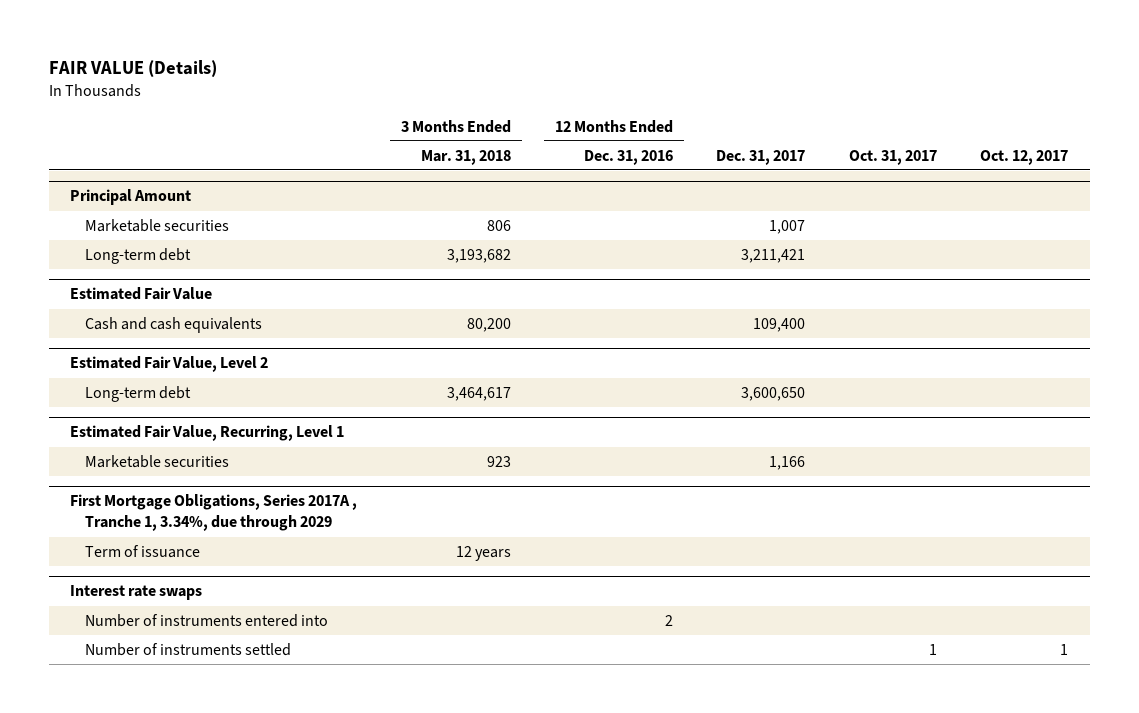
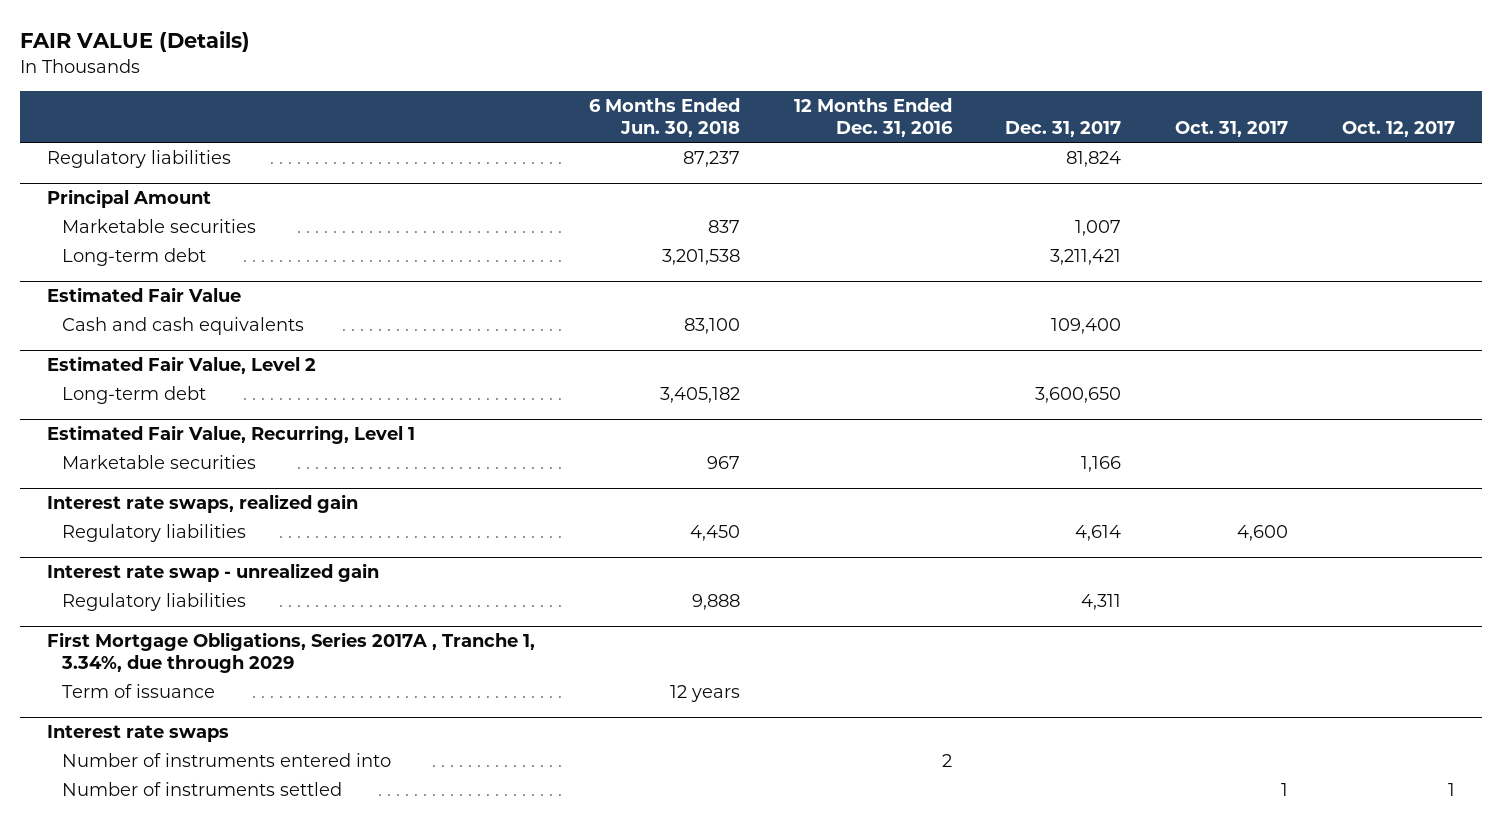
- | 3 Months Ended Mar. 31, 2018 | 12 Months Ended Dec. 31, 2016 | Dec. 31, 2017 | Oct. 31, 2017 | Oct. 12, 2017
+ | 6 Months Ended Jun. 30, 2018 | 12 Months Ended Dec. 31, 2016 | Dec. 31, 2017 | Oct. 31, 2017 | Oct. 12, 2017
+ Regulatory liabilities | 87,237 | | 81,824 | |
+ Interest rate swaps, realized gain
+ Regulatory liabilities | 4,450 | | 4,614 | 4,600 |
+ Interest rate swap - unrealized gain
+ Regulatory liabilities | 9,888 | | 4,311 | |

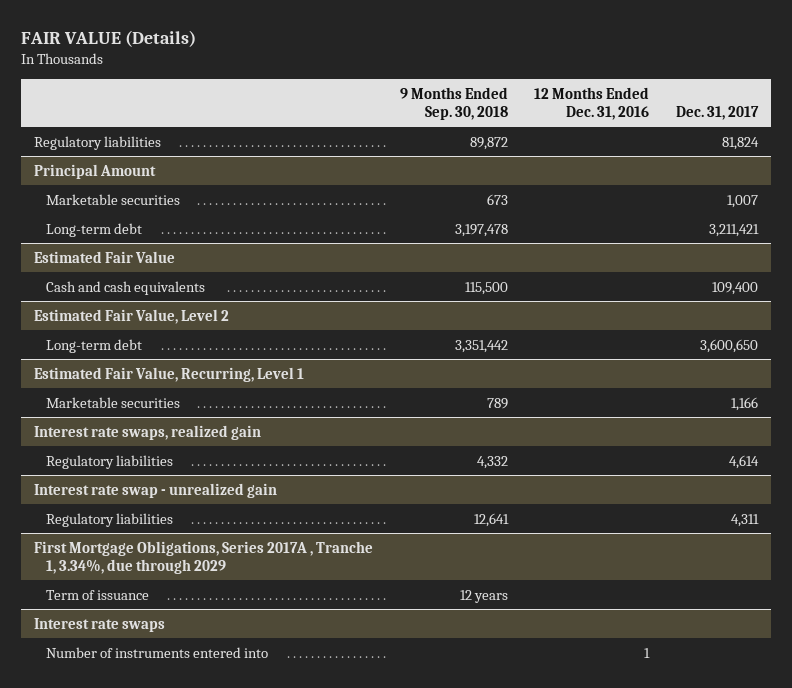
- | 6 Months Ended Jun. 30, 2018 | 12 Months Ended Dec. 31, 2016 | Dec. 31, 2017 | Oct. 31, 2017 | Oct. 12, 2017
+ | 9 Months Ended Sep. 30, 2018 | 12 Months Ended Dec. 31, 2016 | Dec. 31, 2017
@ Interest rate swaps
- Number of instruments entered into | | 2 | | |
- Number of instruments settled | | | | 1 | 1
+ Number of instruments entered into | | 1 |

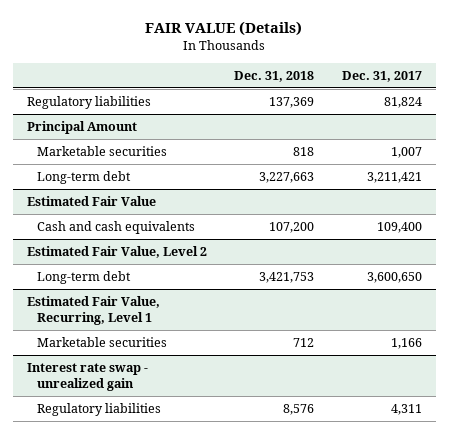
- | 9 Months Ended Sep. 30, 2018 | 12 Months Ended Dec. 31, 2016 | Dec. 31, 2017
+ | Dec. 31, 2018 | Dec. 31, 2017
- Interest rate swaps, realized gain
- Regulatory liabilities | 4,332 | | 4,614
- First Mortgage Obligations, Series 2017A , Tranche 1, 3.34%, due through 2029
- Term of issuance | 12 years | |
- Interest rate swaps
- Number of instruments entered into | | 1 |

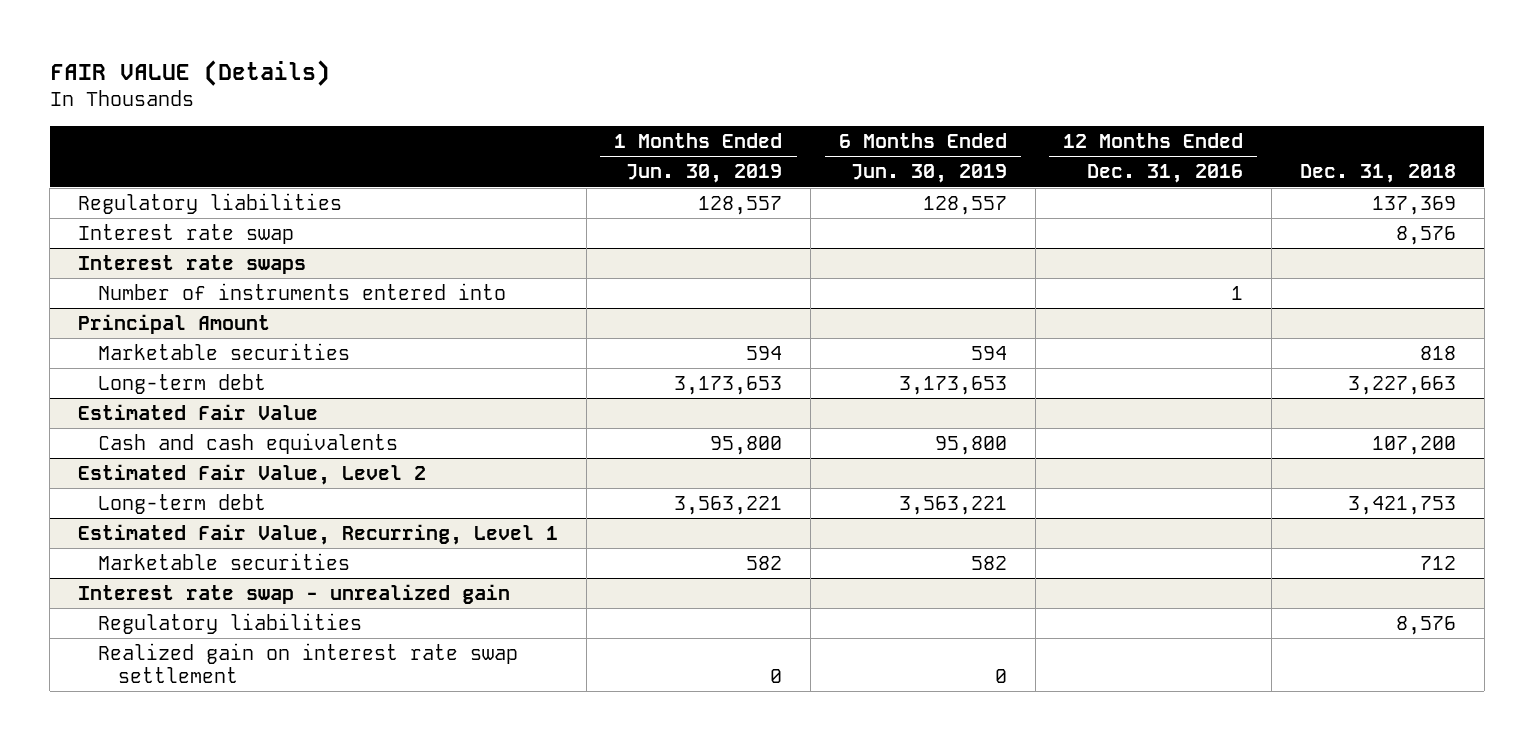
- | Dec. 31, 2018 | Dec. 31, 2017
+ | 1 Months Ended Jun. 30, 2019 | 6 Months Ended Jun. 30, 2019 | 12 Months Ended Dec. 31, 2016 | Dec. 31, 2018
+ Interest rate swap | | | | 8,576
+ Interest rate swaps
+ Number of instruments entered into | | | 1 |
@ Interest rate swap - unrealized gain
+ Realized gain on interest rate swap settlement | 0 | 0 | |

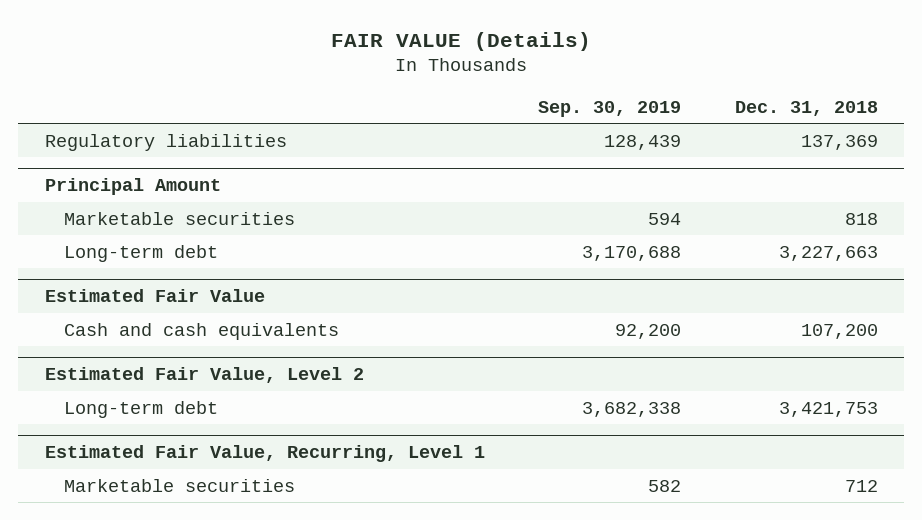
- | 1 Months Ended Jun. 30, 2019 | 6 Months Ended Jun. 30, 2019 | 12 Months Ended Dec. 31, 2016 | Dec. 31, 2018
+ | Sep. 30, 2019 | Dec. 31, 2018
- Interest rate swap | | | | 8,576
- Interest rate swaps
- Number of instruments entered into | | | 1 |
- Interest rate swap - unrealized gain
- Regulatory liabilities | | | | 8,576
- Realized gain on interest rate swap settlement | 0 | 0 | |

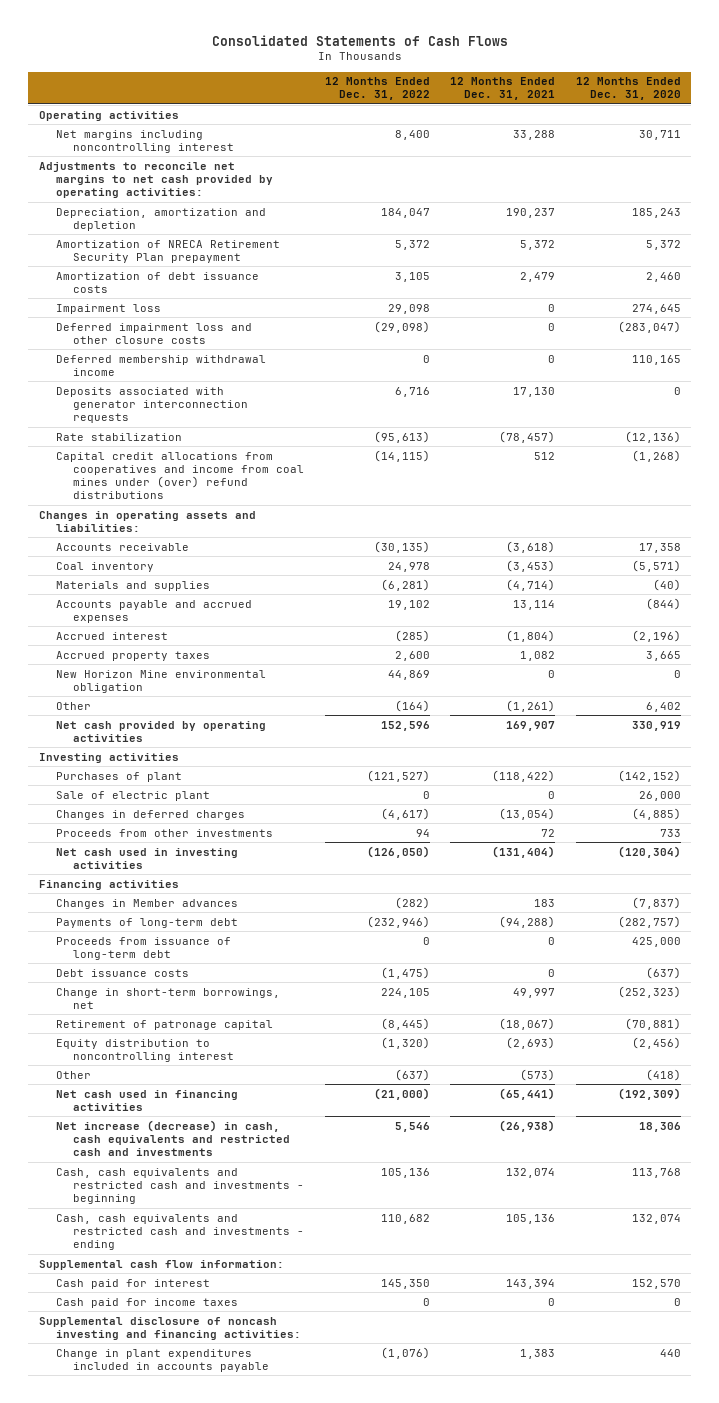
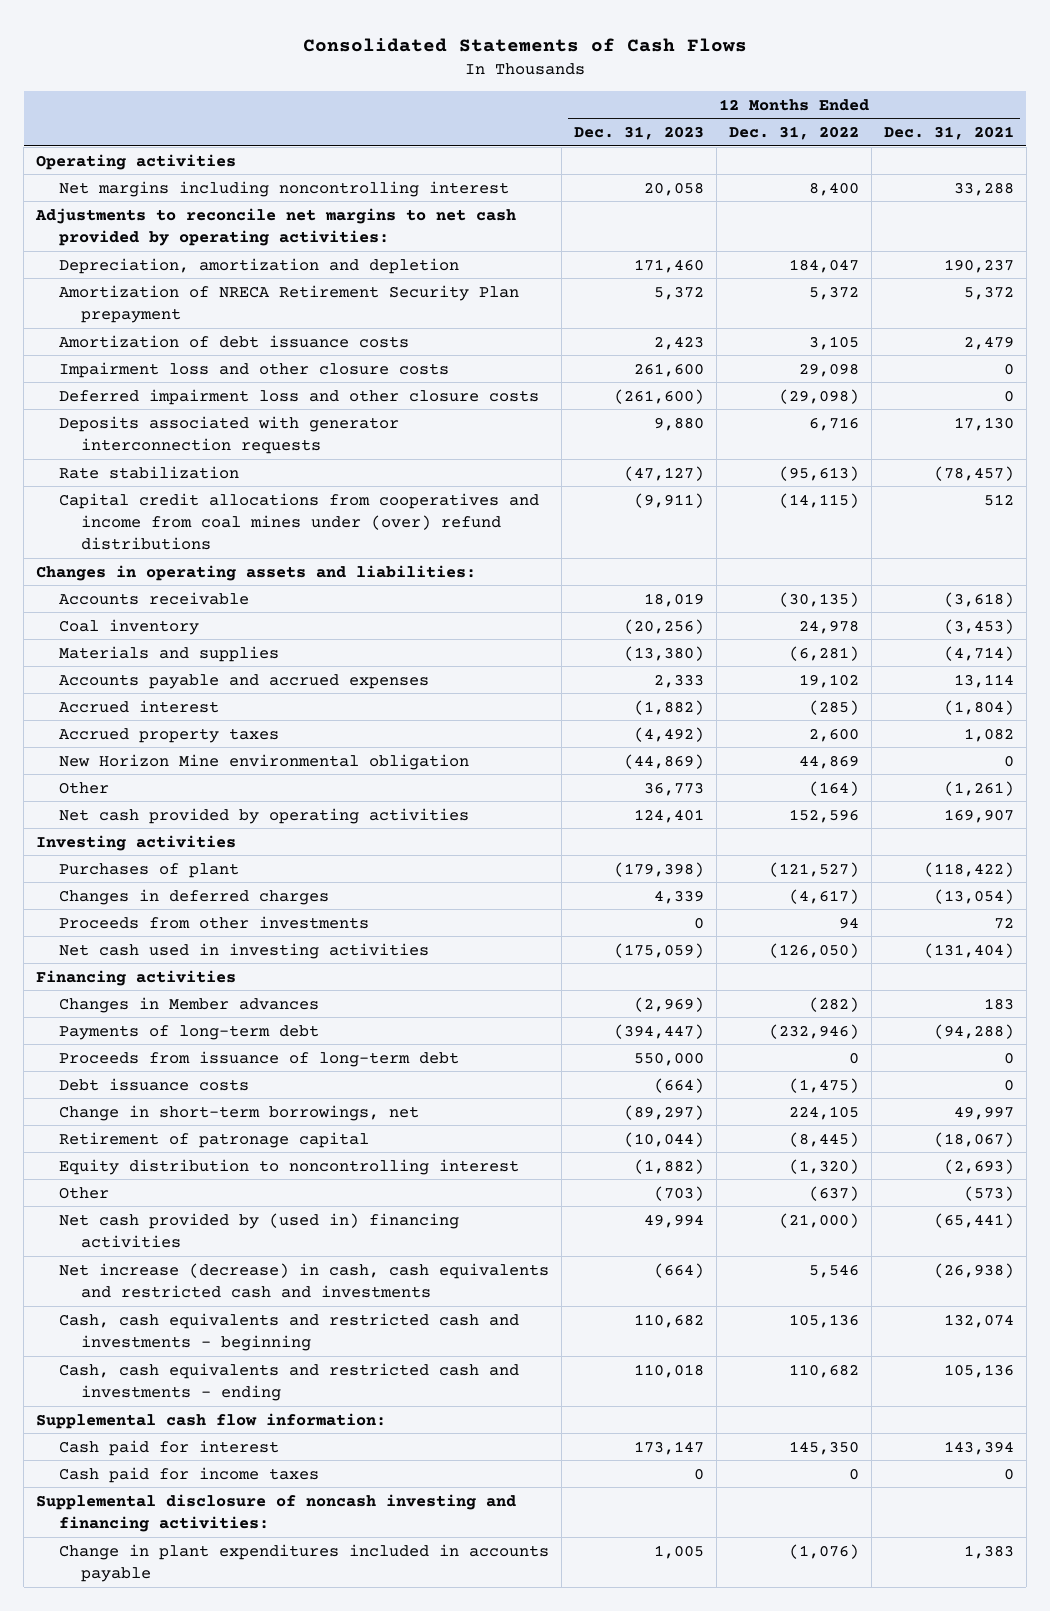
- | 12 Months Ended Dec. 31, 2022 | 12 Months Ended Dec. 31, 2021 | 12 Months Ended Dec. 31, 2020
+ | 12 Months Ended Dec. 31, 2023 | 12 Months Ended Dec. 31, 2022 | 12 Months Ended Dec. 31, 2021
- Impairment loss | 29,098 | 0 | 274,645
+ Impairment loss and other closure costs | 261,600 | 29,098 | 0
- Deferred membership withdrawal income | 0 | 0 | 110,165
- Sale of electric plant | 0 | 0 | 26,000
- Net cash used in financing activities | (21,000) | (65,441) | (192,309)
+ Net cash provided by (used in) financing activities | 49,994 | (21,000) | (65,441)

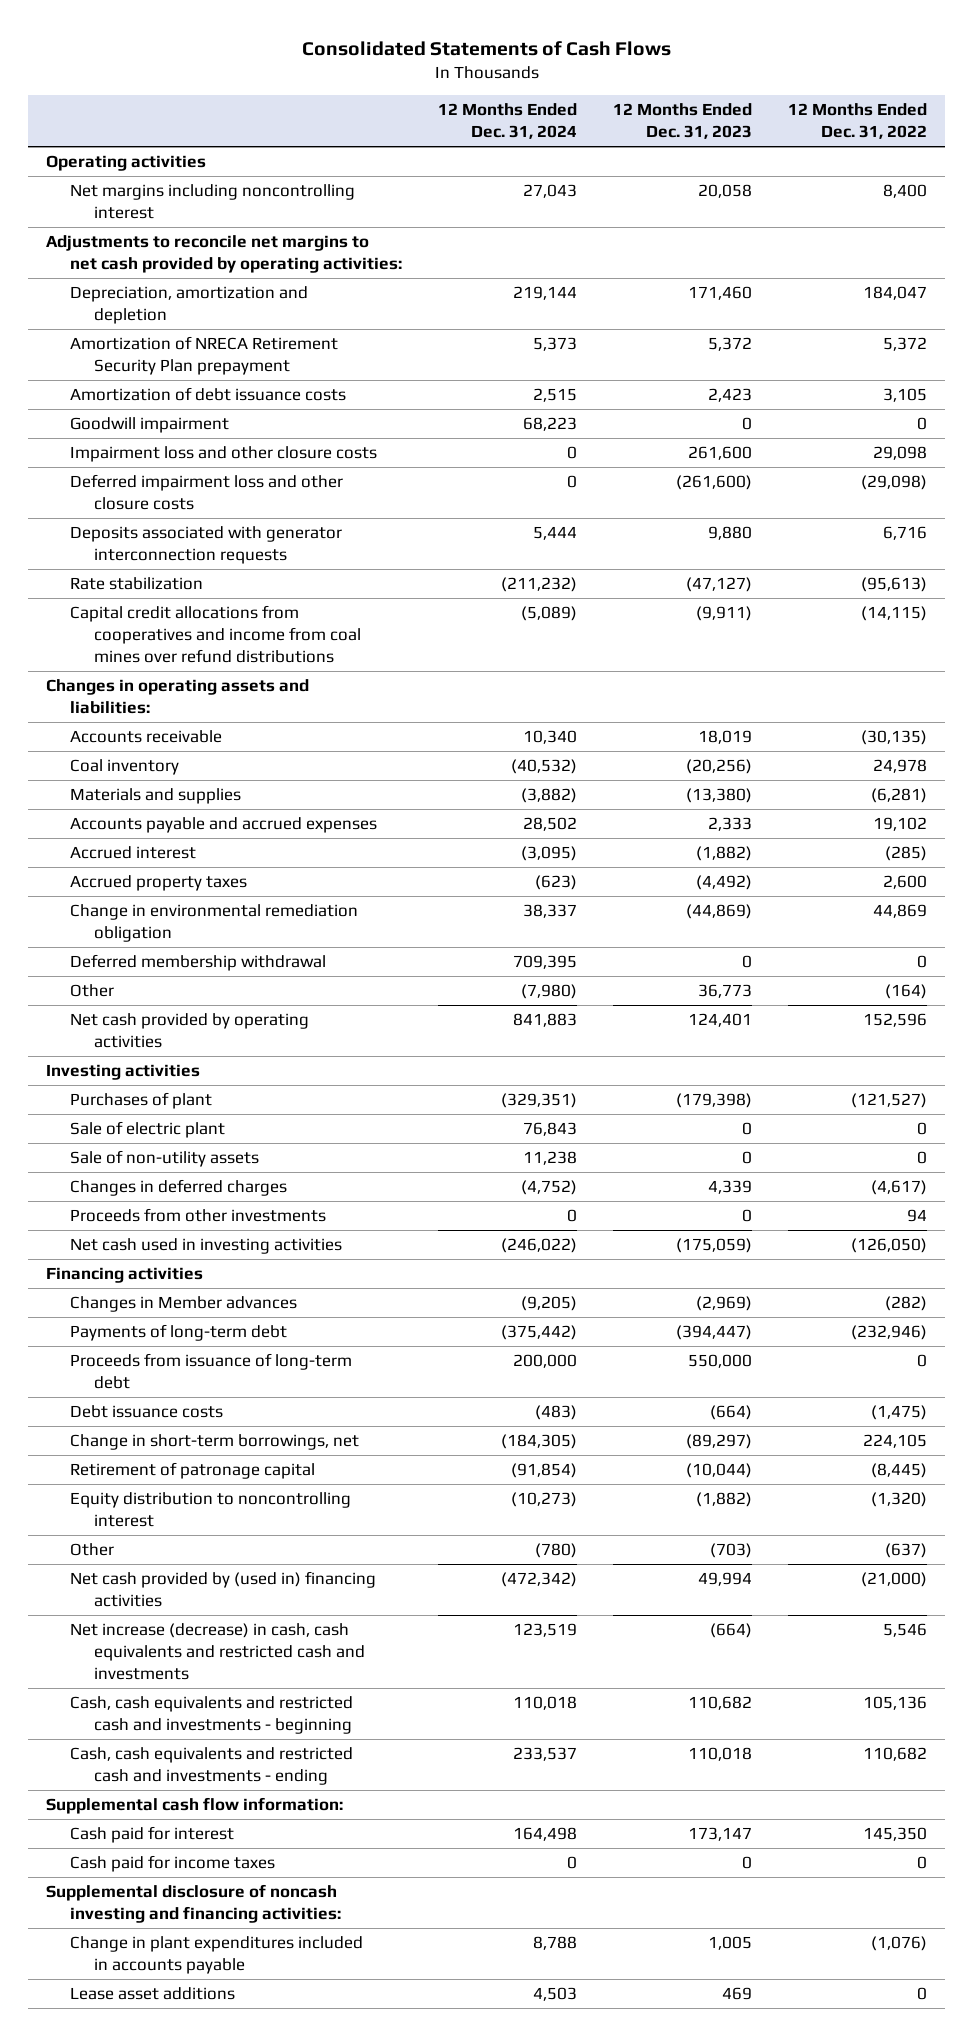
- | 12 Months Ended Dec. 31, 2023 | 12 Months Ended Dec. 31, 2022 | 12 Months Ended Dec. 31, 2021
+ | 12 Months Ended Dec. 31, 2024 | 12 Months Ended Dec. 31, 2023 | 12 Months Ended Dec. 31, 2022
+ Goodwill impairment | 68,223 | 0 | 0
- Capital credit allocations from cooperatives and income from coal mines under (over) refund distributions | (9,911) | (14,115) | 512
+ Capital credit allocations from cooperatives and income from coal mines over refund distributions | (5,089) | (9,911) | (14,115)
- New Horizon Mine environmental obligation | (44,869) | 44,869 | 0
+ Change in environmental remediation obligation | 38,337 | (44,869) | 44,869
+ Deferred membership withdrawal | 709,395 | 0 | 0
+ Sale of electric plant | 76,843 | 0 | 0
+ Sale of non-utility assets | 11,238 | 0 | 0
+ Lease asset additions | 4,503 | 469 | 0

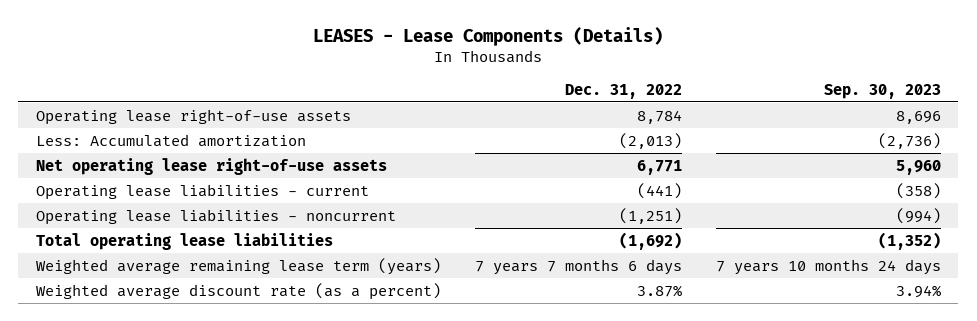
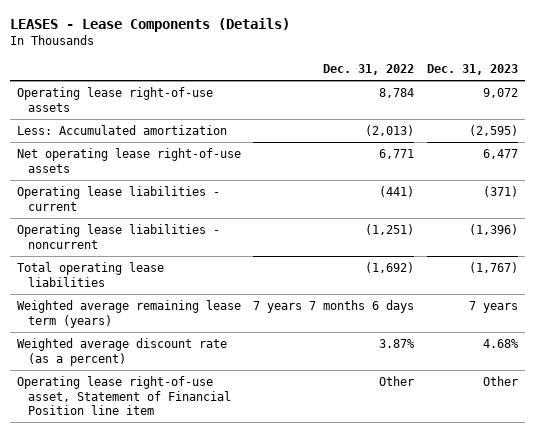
- | Dec. 31, 2022 | Sep. 30, 2023
+ | Dec. 31, 2022 | Dec. 31, 2023
+ Operating lease right-of-use asset, Statement of Financial Position line item | Other | Other

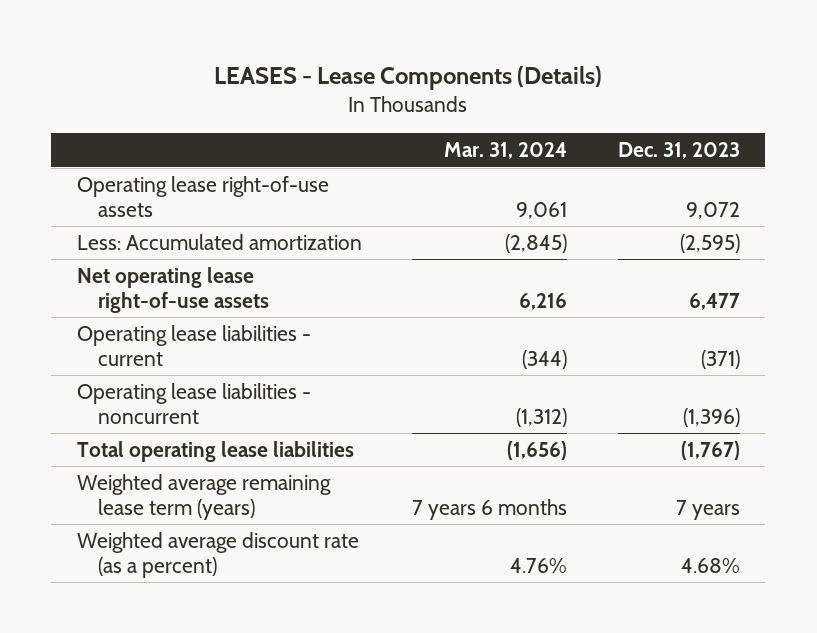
- | Dec. 31, 2022 | Dec. 31, 2023
+ | Mar. 31, 2024 | Dec. 31, 2023
- Operating lease right-of-use asset, Statement of Financial Position line item | Other | Other

